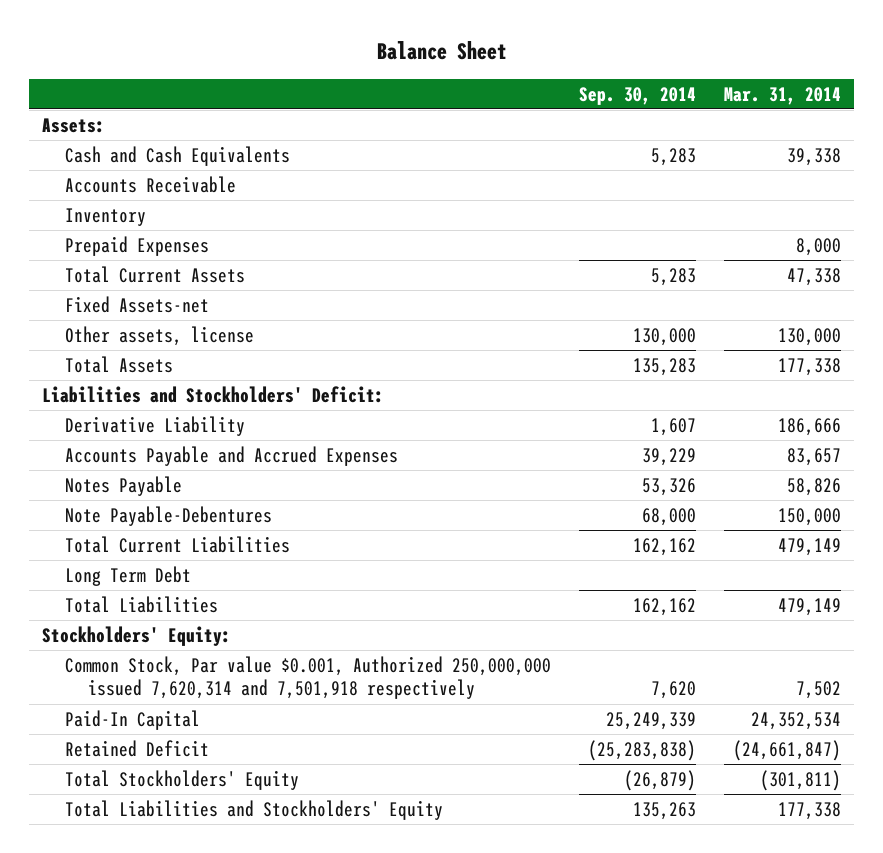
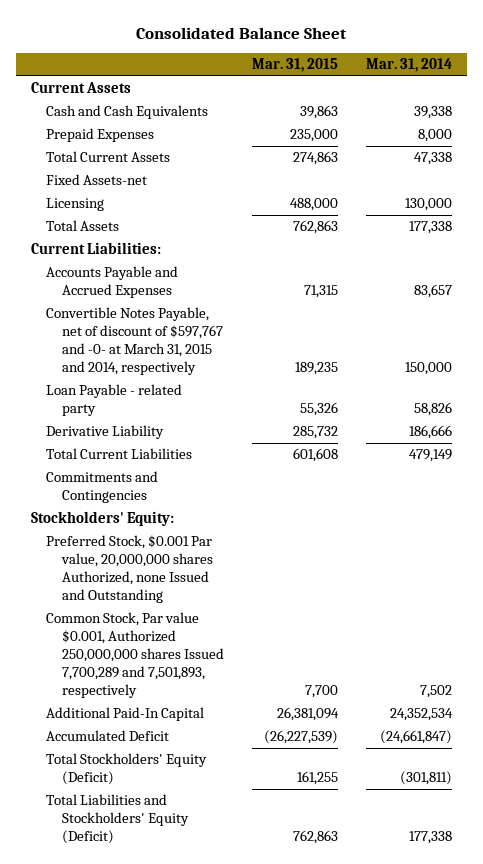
- Balance Sheet
+ Consolidated Balance Sheet
- | Sep. 30, 2014 | Mar. 31, 2014
+ | Mar. 31, 2015 | Mar. 31, 2014
- Assets:
+ Current Assets
- Accounts Receivable
- Inventory
- Other assets, license | 130,000 | 130,000
+ Licensing | 488,000 | 130,000
- Liabilities and Stockholders' Deficit:
+ Current Liabilities:
- Notes Payable | 53,326 | 58,826
- Note Payable-Debentures | 68,000 | 150,000
+ Convertible Notes Payable, net of discount of $597,767 and -0- at March 31, 2015 and 2014, respectively | 189,235 | 150,000
+ Loan Payable - related party | 55,326 | 58,826
moved down: Derivative Liability | 285,732 | 186,666
- Long Term Debt
- Total Liabilities | 162,162 | 479,149
+ Commitments and Contingencies
- Common Stock, Par value $0.001, Authorized 250,000,000 issued 7,620,314 and 7,501,918 respectively | 7,620 | 7,502
- Paid-In Capital | 25,249,339 | 24,352,534
- Retained Deficit | (25,283,838) | (24,661,847)
- Total Stockholders' Equity | (26,879) | (301,811)
- Total Liabilities and Stockholders' Equity | 135,263 | 177,338
+ Preferred Stock, $0.001 Par value, 20,000,000 shares Authorized, none Issued and Outstanding
+ Common Stock, Par value $0.001, Authorized 250,000,000 shares Issued 7,700,289 and 7,501,893, respectively | 7,700 | 7,502
+ Additional Paid-In Capital | 26,381,094 | 24,352,534
+ Accumulated Deficit | (26,227,539) | (24,661,847)
+ Total Stockholders' Equity (Deficit) | 161,255 | (301,811)
+ Total Liabilities and Stockholders' Equity (Deficit) | 762,863 | 177,338

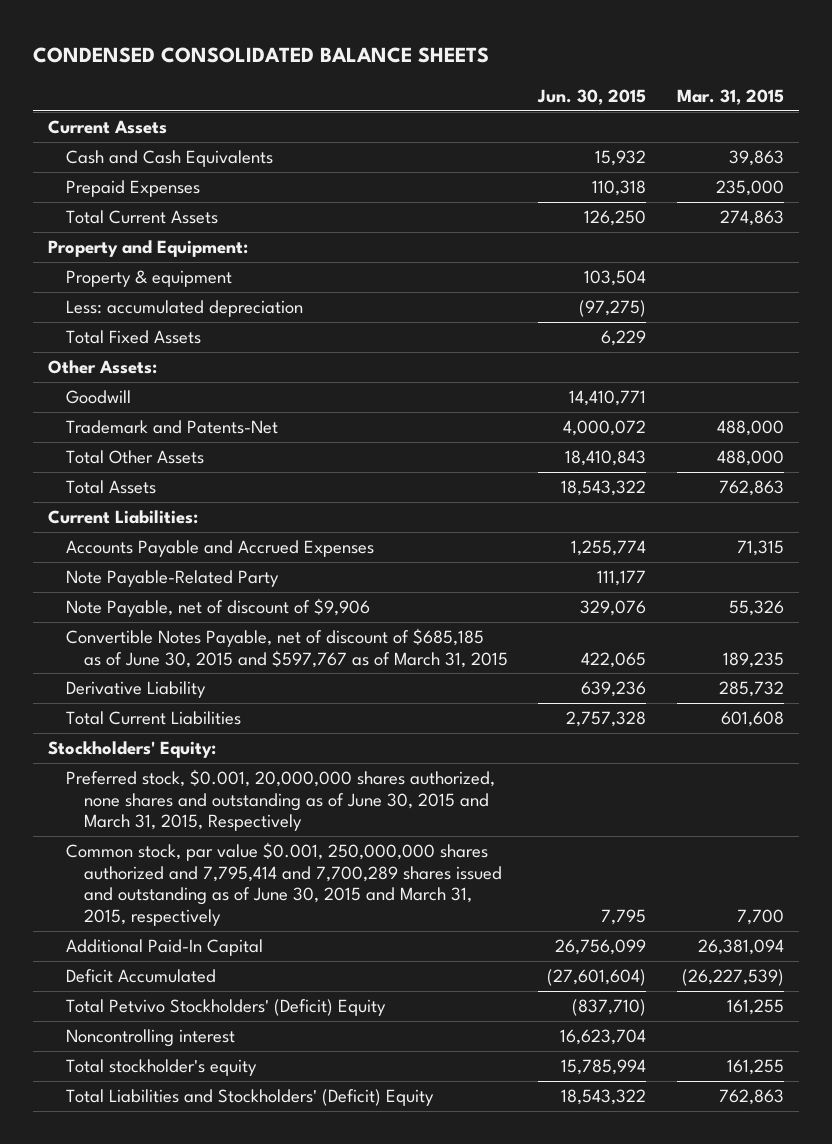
- Consolidated Balance Sheet
+ CONDENSED CONSOLIDATED BALANCE SHEETS
- | Mar. 31, 2015 | Mar. 31, 2014
+ | Jun. 30, 2015 | Mar. 31, 2015
- Fixed Assets-net
- Licensing | 488,000 | 130,000
+ Property and Equipment:
+ Property & equipment | 103,504 |
+ Less: accumulated depreciation | (97,275) |
+ Total Fixed Assets | 6,229 |
+ Other Assets:
+ Goodwill | 14,410,771 |
+ Trademark and Patents-Net | 4,000,072 | 488,000
+ Total Other Assets | 18,410,843 | 488,000
- Convertible Notes Payable, net of discount of $597,767 and -0- at March 31, 2015 and 2014, respectively | 189,235 | 150,000
- Loan Payable - related party | 55,326 | 58,826
+ Note Payable-Related Party | 111,177 |
+ Note Payable, net of discount of $9,906 | 329,076 | 55,326
+ Convertible Notes Payable, net of discount of $685,185 as of June 30, 2015 and $597,767 as of March 31, 2015 | 422,065 | 189,235
- Commitments and Contingencies
- Preferred Stock, $0.001 Par value, 20,000,000 shares Authorized, none Issued and Outstanding
- Common Stock, Par value $0.001, Authorized 250,000,000 shares Issued 7,700,289 and 7,501,893, respectively | 7,700 | 7,502
+ Preferred stock, $0.001, 20,000,000 shares authorized, none shares and outstanding as of June 30, 2015 and March 31, 2015, Respectively
+ Common stock, par value $0.001, 250,000,000 shares authorized and 7,795,414 and 7,700,289 shares issued and outstanding as of June 30, 2015 and March 31, 2015, respectively | 7,795 | 7,700
- Accumulated Deficit | (26,227,539) | (24,661,847)
- Total Stockholders' Equity (Deficit) | 161,255 | (301,811)
- Total Liabilities and Stockholders' Equity (Deficit) | 762,863 | 177,338
+ Deficit Accumulated | (27,601,604) | (26,227,539)
+ Total Petvivo Stockholders' (Deficit) Equity | (837,710) | 161,255
+ Noncontrolling interest | 16,623,704 |
+ Total stockholder's equity | 15,785,994 | 161,255
+ Total Liabilities and Stockholders' (Deficit) Equity | 18,543,322 | 762,863

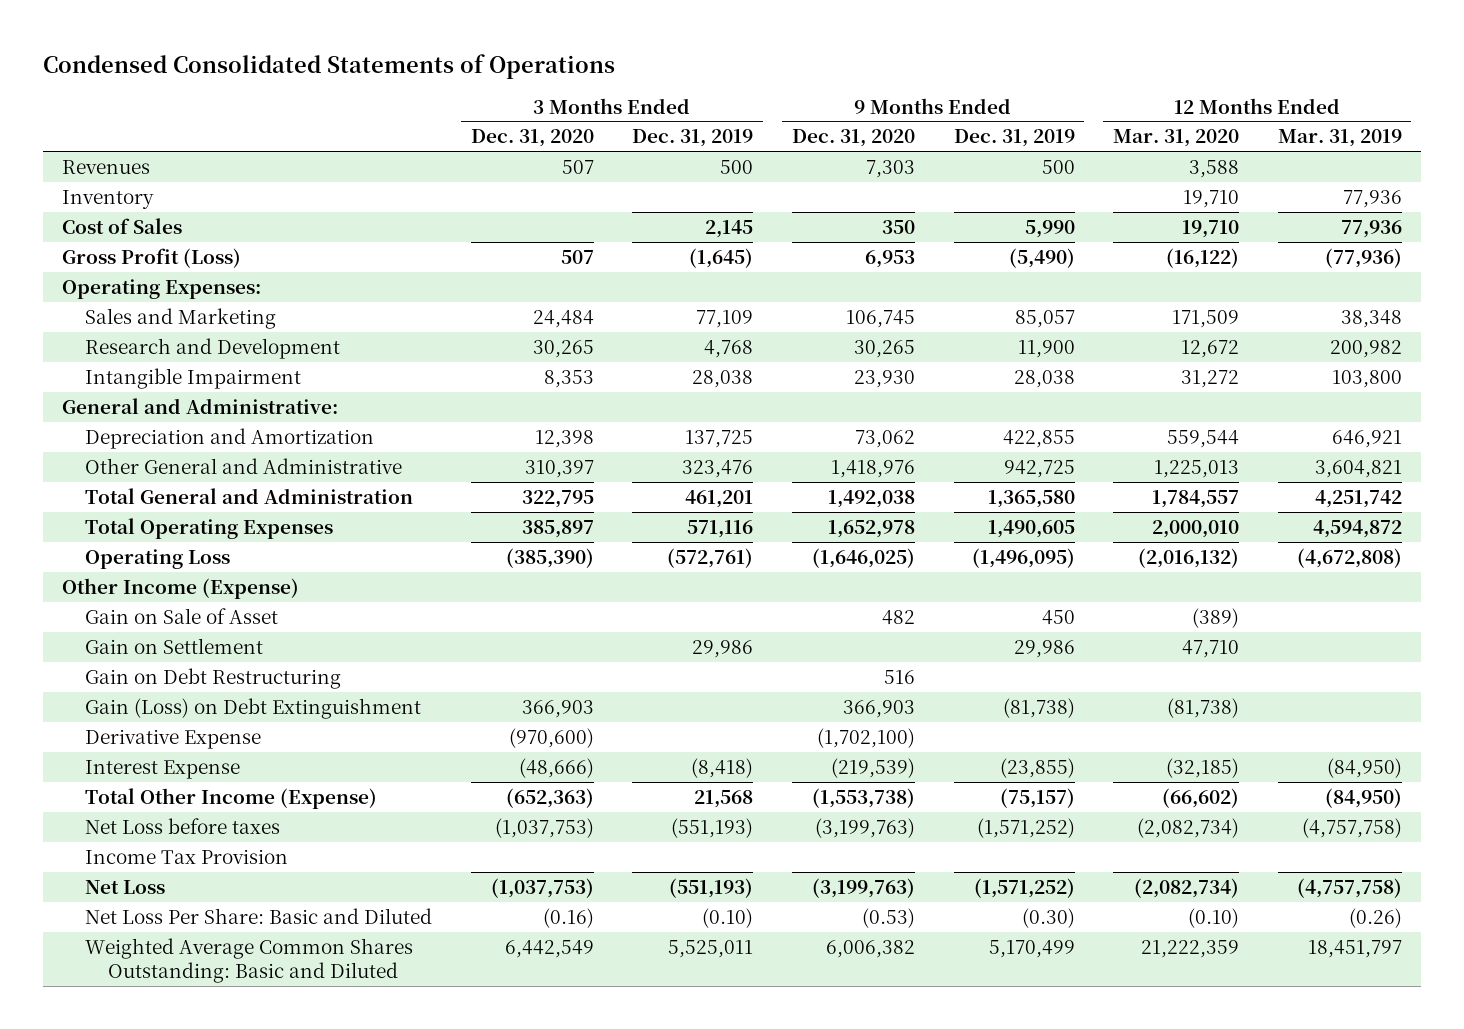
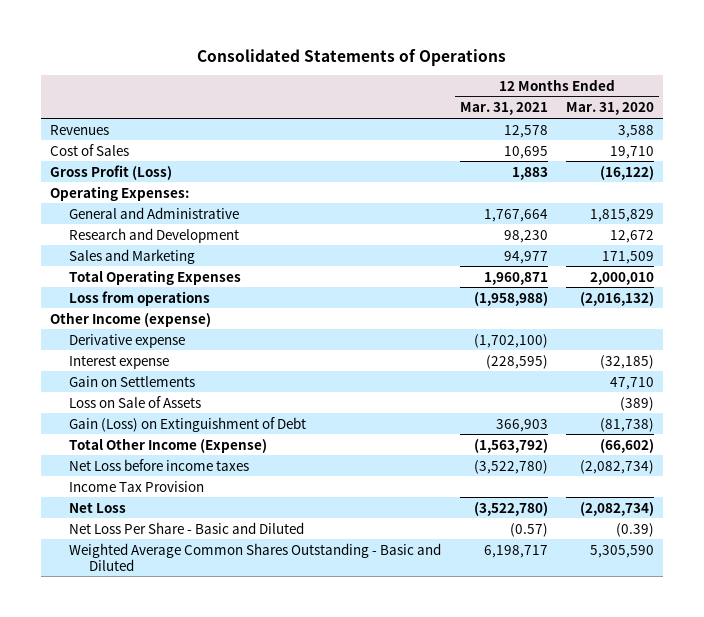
- Condensed Consolidated Statements of Operations
+ Consolidated Statements of Operations
- | 3 Months Ended Dec. 31, 2020 | 3 Months Ended Dec. 31, 2019 | 9 Months Ended Dec. 31, 2020 | 9 Months Ended Dec. 31, 2019 | 12 Months Ended Mar. 31, 2020 | 12 Months Ended Mar. 31, 2019
+ | 12 Months Ended Mar. 31, 2021 | 12 Months Ended Mar. 31, 2020
- Inventory | | | | | 19,710 | 77,936
+ General and Administrative | 1,767,664 | 1,815,829
- Intangible Impairment | 8,353 | 28,038 | 23,930 | 28,038 | 31,272 | 103,800
- General and Administrative:
- Depreciation and Amortization | 12,398 | 137,725 | 73,062 | 422,855 | 559,544 | 646,921
- Other General and Administrative | 310,397 | 323,476 | 1,418,976 | 942,725 | 1,225,013 | 3,604,821
- Total General and Administration | 322,795 | 461,201 | 1,492,038 | 1,365,580 | 1,784,557 | 4,251,742
moved down: Sales and Marketing | 94,977 | 171,509
- Operating Loss | (385,390) | (572,761) | (1,646,025) | (1,496,095) | (2,016,132) | (4,672,808)
- Other Income (Expense)
- Gain on Sale of Asset | | | 482 | 450 | (389) |
- Gain on Settlement | | 29,986 | | 29,986 | 47,710 |
- Gain on Debt Restructuring | | | 516 | | |
- Gain (Loss) on Debt Extinguishment | 366,903 | | 366,903 | (81,738) | (81,738) |
- Derivative Expense | (970,600) | | (1,702,100) | | |
- Interest Expense | (48,666) | (8,418) | (219,539) | (23,855) | (32,185) | (84,950)
+ Loss from operations | (1,958,988) | (2,016,132)
+ Other Income (expense)
+ Derivative expense | (1,702,100) |
+ Interest expense | (228,595) | (32,185)
+ Gain on Settlements | | 47,710
+ Loss on Sale of Assets | | (389)
+ Gain (Loss) on Extinguishment of Debt | 366,903 | (81,738)
- Net Loss before taxes | (1,037,753) | (551,193) | (3,199,763) | (1,571,252) | (2,082,734) | (4,757,758)
+ Net Loss before income taxes | (3,522,780) | (2,082,734)
- Net Loss Per Share: Basic and Diluted | (0.16) | (0.10) | (0.53) | (0.30) | (0.10) | (0.26)
- Weighted Average Common Shares Outstanding: Basic and Diluted | 6,442,549 | 5,525,011 | 6,006,382 | 5,170,499 | 21,222,359 | 18,451,797
+ Net Loss Per Share - Basic and Diluted | (0.57) | (0.39)
+ Weighted Average Common Shares Outstanding - Basic and Diluted | 6,198,717 | 5,305,590

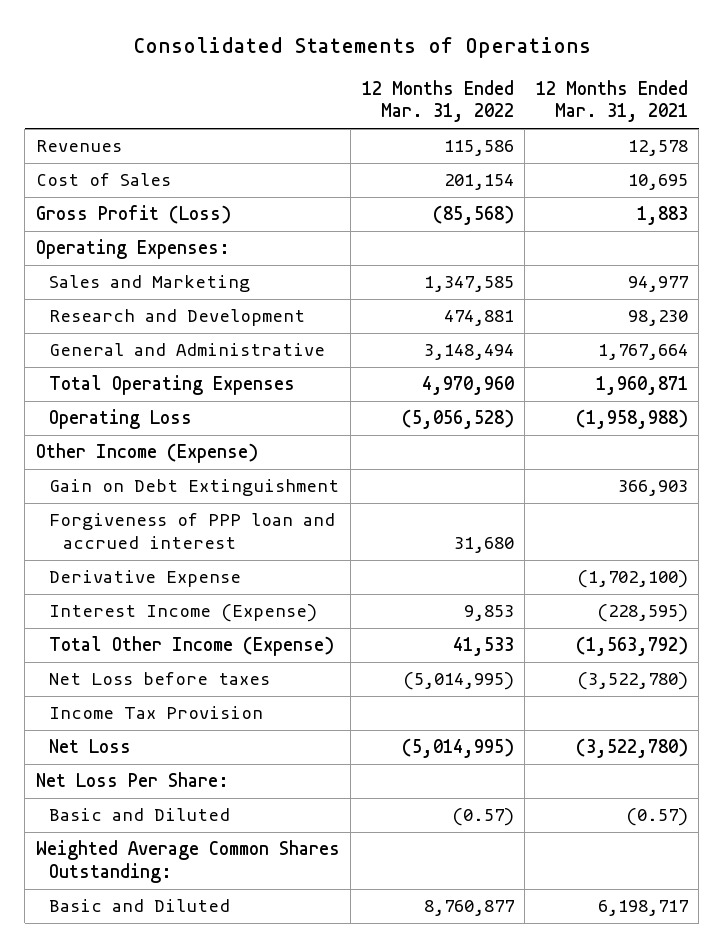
- | 12 Months Ended Mar. 31, 2021 | 12 Months Ended Mar. 31, 2020
+ | 12 Months Ended Mar. 31, 2022 | 12 Months Ended Mar. 31, 2021
moved down: Research and Development | 474,881 | 98,230
moved down: General and Administrative | 3,148,494 | 1,767,664
- Loss from operations | (1,958,988) | (2,016,132)
- Other Income (expense)
- Derivative expense | (1,702,100) |
- Interest expense | (228,595) | (32,185)
- Gain on Settlements | | 47,710
- Loss on Sale of Assets | | (389)
- Gain (Loss) on Extinguishment of Debt | 366,903 | (81,738)
+ Operating Loss | (5,056,528) | (1,958,988)
+ Other Income (Expense)
+ Gain on Debt Extinguishment | | 366,903
+ Forgiveness of PPP loan and accrued interest | 31,680 |
+ Derivative Expense | | (1,702,100)
+ Interest Income (Expense) | 9,853 | (228,595)
- Net Loss before income taxes | (3,522,780) | (2,082,734)
+ Net Loss before taxes | (5,014,995) | (3,522,780)
- Net Loss Per Share - Basic and Diluted | (0.57) | (0.39)
- Weighted Average Common Shares Outstanding - Basic and Diluted | 6,198,717 | 5,305,590
+ Net Loss Per Share:
+ Basic and Diluted | (0.57) | (0.57)
+ Weighted Average Common Shares Outstanding:
+ Basic and Diluted | 8,760,877 | 6,198,717

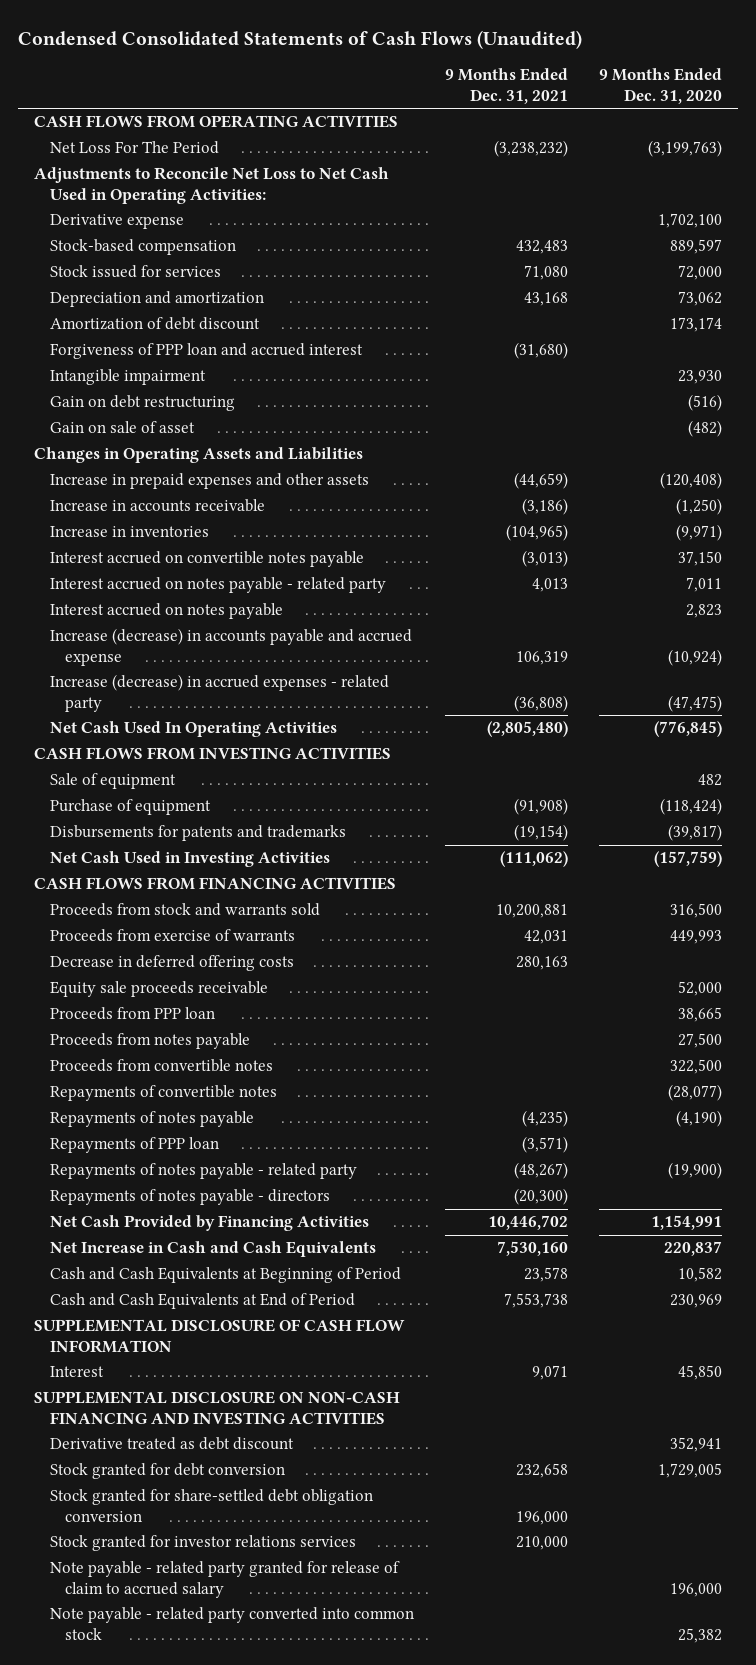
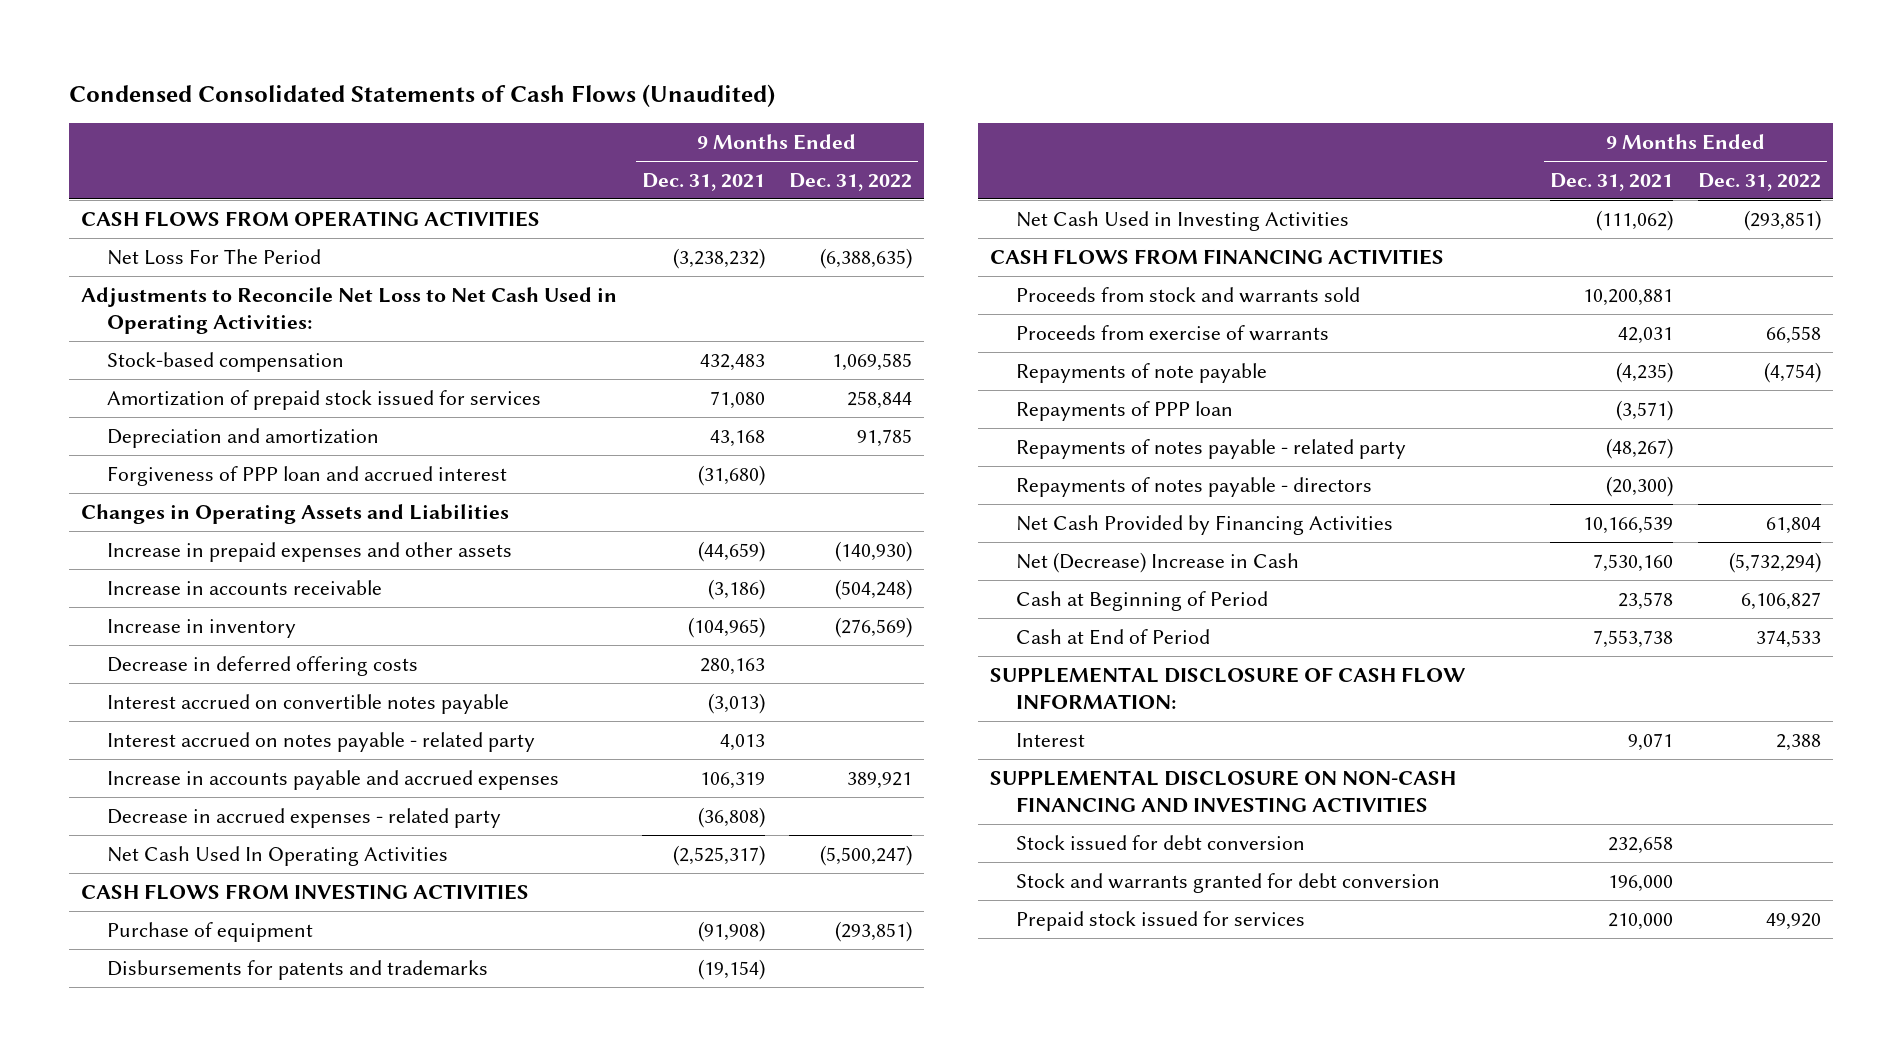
- | 9 Months Ended Dec. 31, 2021 | 9 Months Ended Dec. 31, 2020
+ | 9 Months Ended Dec. 31, 2021 | 9 Months Ended Dec. 31, 2022
- Derivative expense | | 1,702,100
- Stock issued for services | 71,080 | 72,000
+ Amortization of prepaid stock issued for services | 71,080 | 258,844
- Amortization of debt discount | | 173,174
- Intangible impairment | | 23,930
- Gain on debt restructuring | | (516)
- Gain on sale of asset | | (482)
- Increase in inventories | (104,965) | (9,971)
+ Increase in inventory | (104,965) | (276,569)
moved up: Decrease in deferred offering costs | 280,163 |
- Interest accrued on notes payable | | 2,823
- Increase (decrease) in accounts payable and accrued expense | 106,319 | (10,924)
- Increase (decrease) in accrued expenses - related party | (36,808) | (47,475)
- Net Cash Used In Operating Activities | (2,805,480) | (776,845)
+ Increase in accounts payable and accrued expenses | 106,319 | 389,921
+ Decrease in accrued expenses - related party | (36,808) |
+ Net Cash Used In Operating Activities | (2,525,317) | (5,500,247)
- Sale of equipment | | 482
- Equity sale proceeds receivable | | 52,000
- Proceeds from PPP loan | | 38,665
- Proceeds from notes payable | | 27,500
- Proceeds from convertible notes | | 322,500
- Repayments of convertible notes | | (28,077)
- Repayments of notes payable | (4,235) | (4,190)
+ Repayments of note payable | (4,235) | (4,754)
- Net Cash Provided by Financing Activities | 10,446,702 | 1,154,991
- Net Increase in Cash and Cash Equivalents | 7,530,160 | 220,837
- Cash and Cash Equivalents at Beginning of Period | 23,578 | 10,582
- Cash and Cash Equivalents at End of Period | 7,553,738 | 230,969
- SUPPLEMENTAL DISCLOSURE OF CASH FLOW INFORMATION
+ Net Cash Provided by Financing Activities | 10,166,539 | 61,804
+ Net (Decrease) Increase in Cash | 7,530,160 | (5,732,294)
+ Cash at Beginning of Period | 23,578 | 6,106,827
+ Cash at End of Period | 7,553,738 | 374,533
+ SUPPLEMENTAL DISCLOSURE OF CASH FLOW INFORMATION:
- Derivative treated as debt discount | | 352,941
- Stock granted for debt conversion | 232,658 | 1,729,005
- Stock granted for share-settled debt obligation conversion | 196,000 |
- Stock granted for investor relations services | 210,000 |
- Note payable - related party granted for release of claim to accrued salary | | 196,000
- Note payable - related party converted into common stock | | 25,382
+ Stock issued for debt conversion | 232,658 |
+ Stock and warrants granted for debt conversion | 196,000 |
+ Prepaid stock issued for services | 210,000 | 49,920

